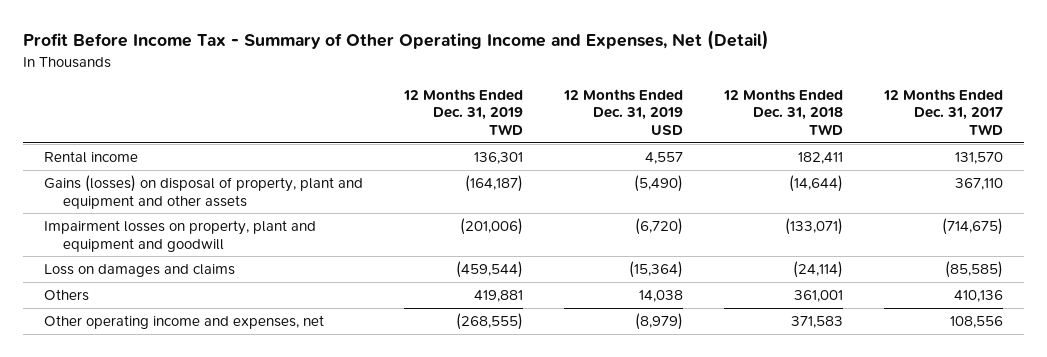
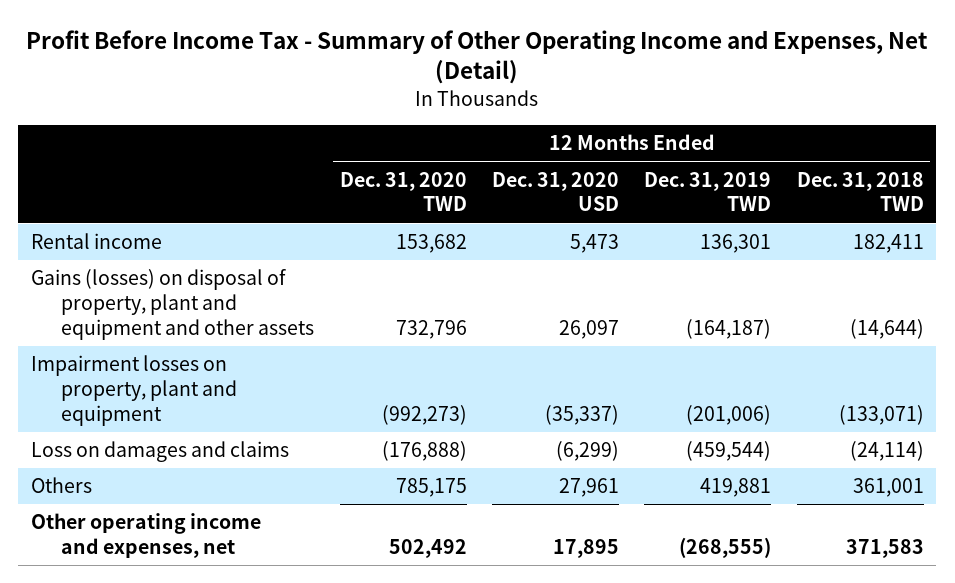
- | 12 Months Ended Dec. 31, 2019 TWD | 12 Months Ended Dec. 31, 2019 USD | 12 Months Ended Dec. 31, 2018 TWD | 12 Months Ended Dec. 31, 2017 TWD
+ | 12 Months Ended Dec. 31, 2020 TWD | 12 Months Ended Dec. 31, 2020 USD | 12 Months Ended Dec. 31, 2019 TWD | 12 Months Ended Dec. 31, 2018 TWD
- Impairment losses on property, plant and equipment and goodwill | (201,006) | (6,720) | (133,071) | (714,675)
+ Impairment losses on property, plant and equipment | (992,273) | (35,337) | (201,006) | (133,071)

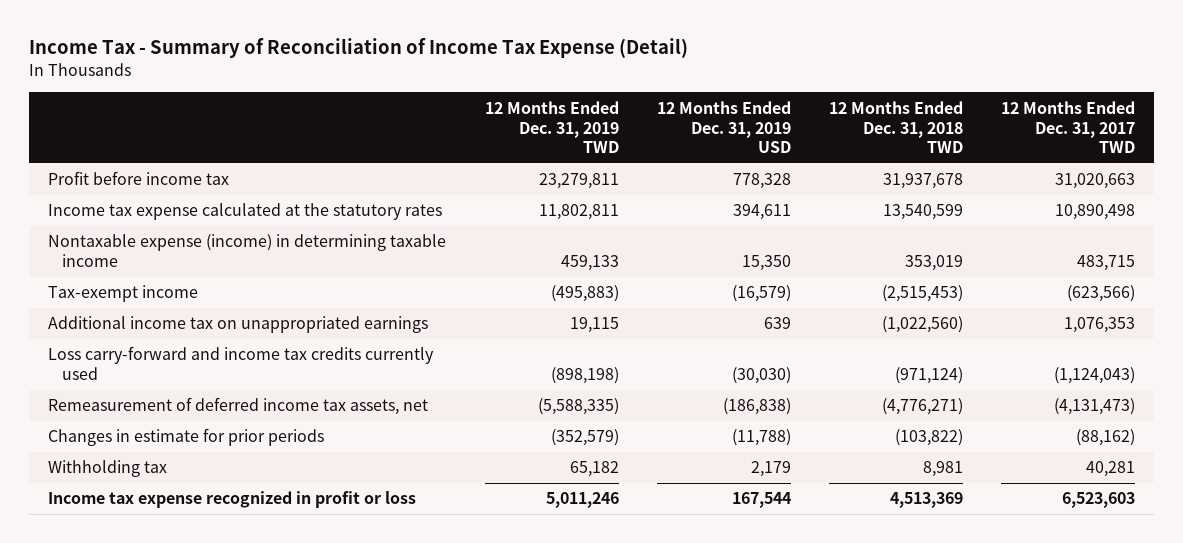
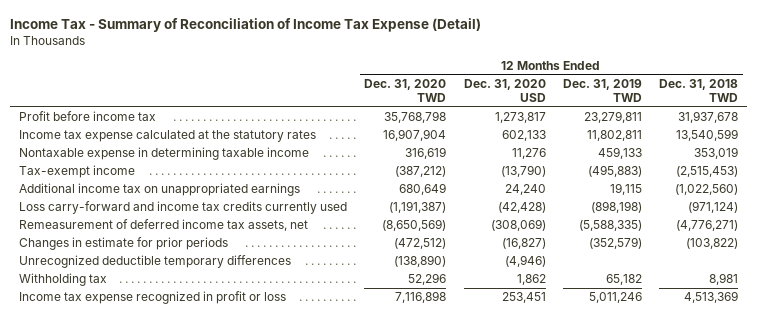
- | 12 Months Ended Dec. 31, 2019 TWD | 12 Months Ended Dec. 31, 2019 USD | 12 Months Ended Dec. 31, 2018 TWD | 12 Months Ended Dec. 31, 2017 TWD
+ | 12 Months Ended Dec. 31, 2020 TWD | 12 Months Ended Dec. 31, 2020 USD | 12 Months Ended Dec. 31, 2019 TWD | 12 Months Ended Dec. 31, 2018 TWD
- Nontaxable expense (income) in determining taxable income | 459,133 | 15,350 | 353,019 | 483,715
+ Nontaxable expense in determining taxable income | 316,619 | 11,276 | 459,133 | 353,019
+ Unrecognized deductible temporary differences | (138,890) | (4,946) | |

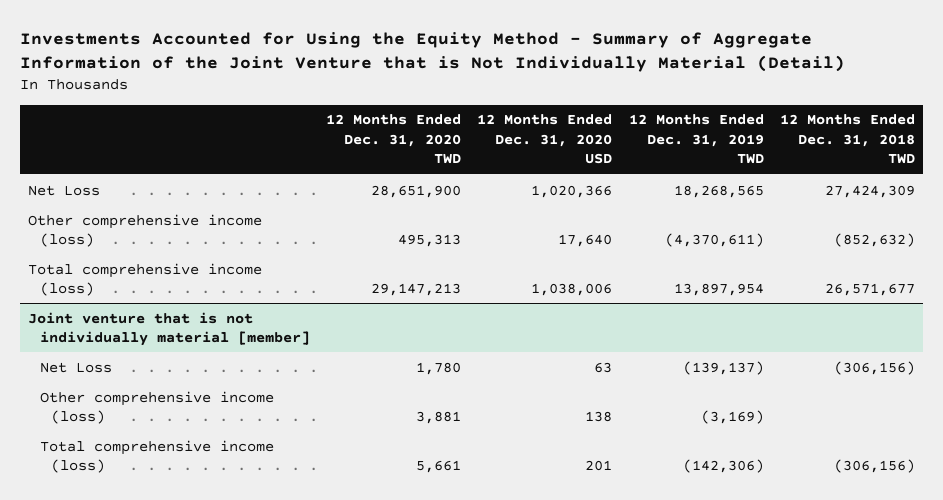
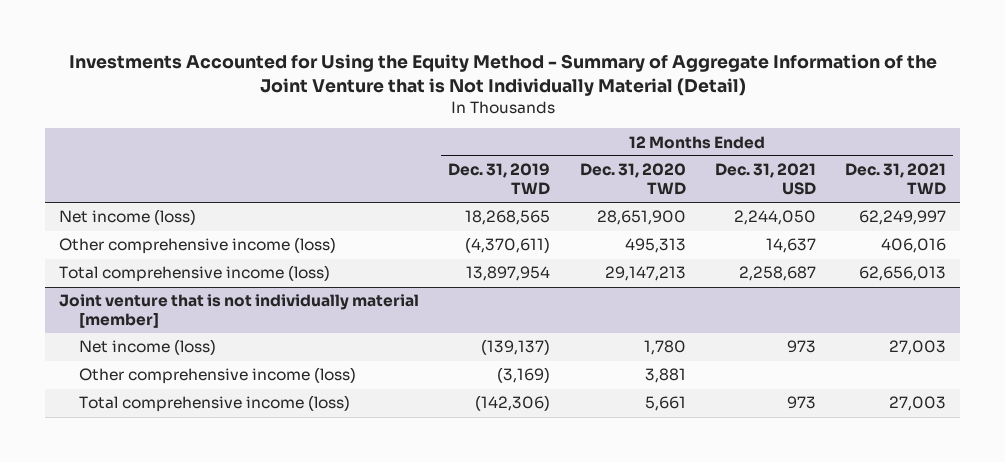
- | 12 Months Ended Dec. 31, 2020 TWD | 12 Months Ended Dec. 31, 2020 USD | 12 Months Ended Dec. 31, 2019 TWD | 12 Months Ended Dec. 31, 2018 TWD
+ | 12 Months Ended Dec. 31, 2019 TWD | 12 Months Ended Dec. 31, 2020 TWD | 12 Months Ended Dec. 31, 2021 USD | 12 Months Ended Dec. 31, 2021 TWD
- Net Loss | 28,651,900 | 1,020,366 | 18,268,565 | 27,424,309
+ Net income (loss) | 18,268,565 | 28,651,900 | 2,244,050 | 62,249,997
@ Joint venture that is not individually material [member]
- Net Loss | 1,780 | 63 | (139,137) | (306,156)
+ Net income (loss) | (139,137) | 1,780 | 973 | 27,003

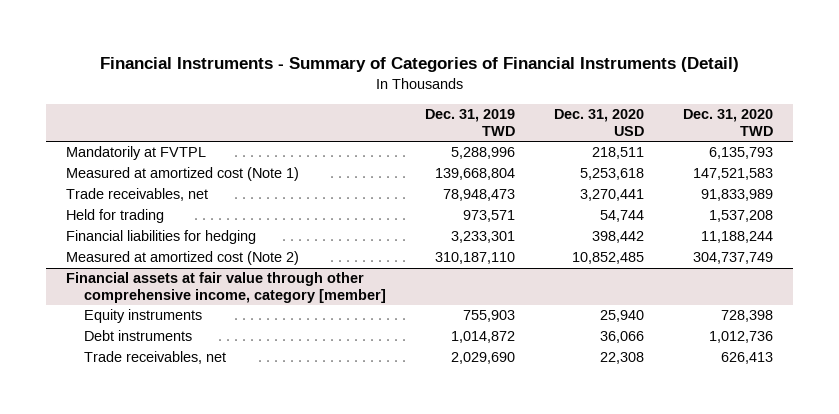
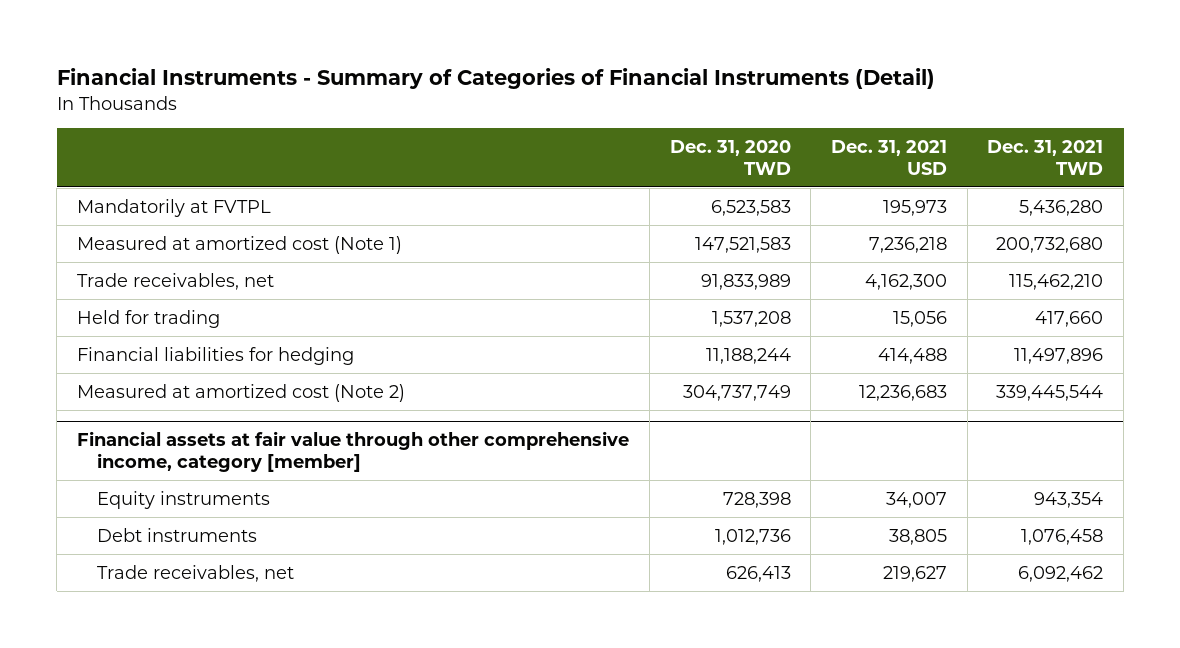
- | Dec. 31, 2019 TWD | Dec. 31, 2020 USD | Dec. 31, 2020 TWD
+ | Dec. 31, 2020 TWD | Dec. 31, 2021 USD | Dec. 31, 2021 TWD
- Mandatorily at FVTPL | 5,288,996 | 218,511 | 6,135,793
+ Mandatorily at FVTPL | 6,523,583 | 195,973 | 5,436,280

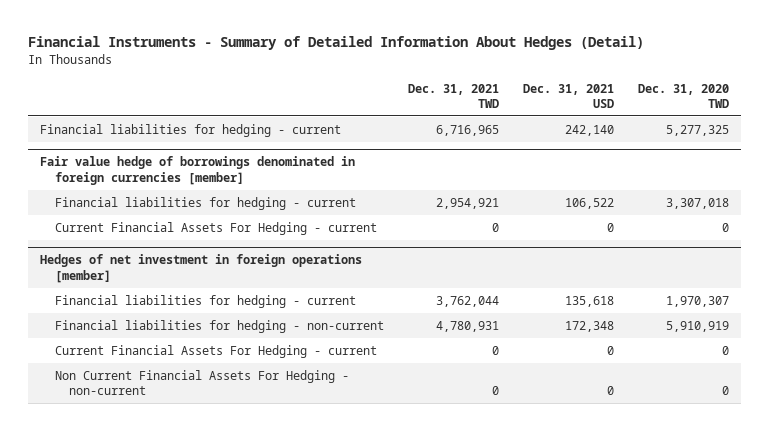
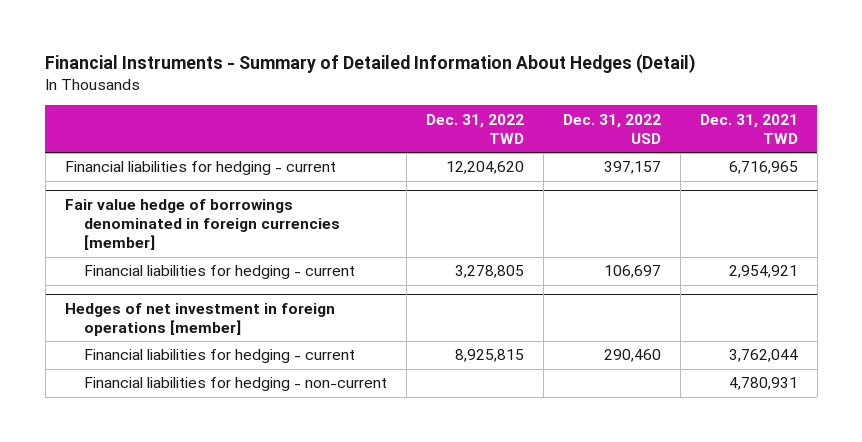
- | Dec. 31, 2021 TWD | Dec. 31, 2021 USD | Dec. 31, 2020 TWD
+ | Dec. 31, 2022 TWD | Dec. 31, 2022 USD | Dec. 31, 2021 TWD
@ Fair value hedge of borrowings denominated in foreign currencies [member]
- Current Financial Assets For Hedging - current | 0 | 0 | 0
@ Hedges of net investment in foreign operations [member]
- Current Financial Assets For Hedging - current | 0 | 0 | 0
- Non Current Financial Assets For Hedging - non-current | 0 | 0 | 0

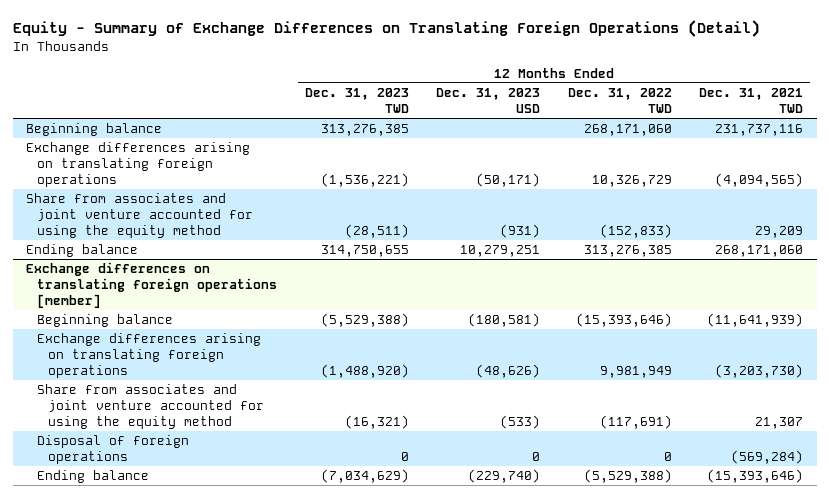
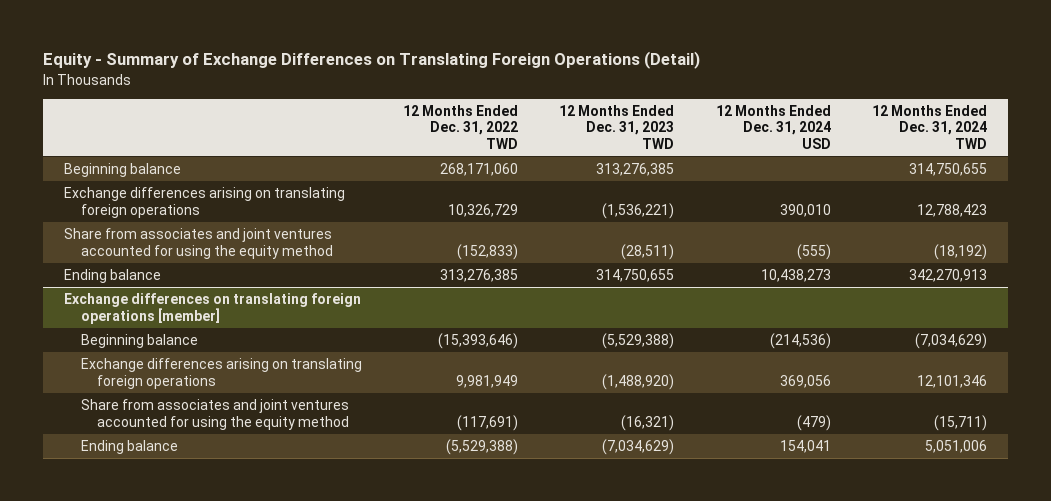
- | 12 Months Ended Dec. 31, 2023 TWD | 12 Months Ended Dec. 31, 2023 USD | 12 Months Ended Dec. 31, 2022 TWD | 12 Months Ended Dec. 31, 2021 TWD
+ | 12 Months Ended Dec. 31, 2022 TWD | 12 Months Ended Dec. 31, 2023 TWD | 12 Months Ended Dec. 31, 2024 USD | 12 Months Ended Dec. 31, 2024 TWD
- Share from associates and joint venture accounted for using the equity method | (28,511) | (931) | (152,833) | 29,209
+ Share from associates and joint ventures accounted for using the equity method | (152,833) | (28,511) | (555) | (18,192)
@ Exchange differences on translating foreign operations [member]
- Share from associates and joint venture accounted for using the equity method | (16,321) | (533) | (117,691) | 21,307
- Disposal of foreign operations | 0 | 0 | 0 | (569,284)
+ Share from associates and joint ventures accounted for using the equity method | (117,691) | (16,321) | (479) | (15,711)

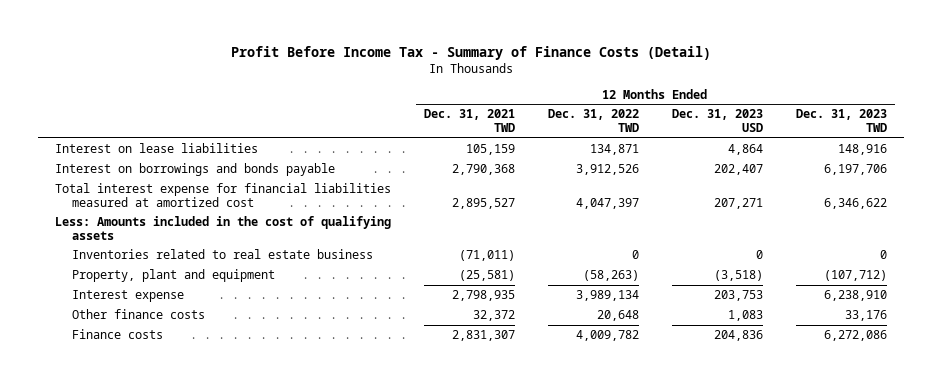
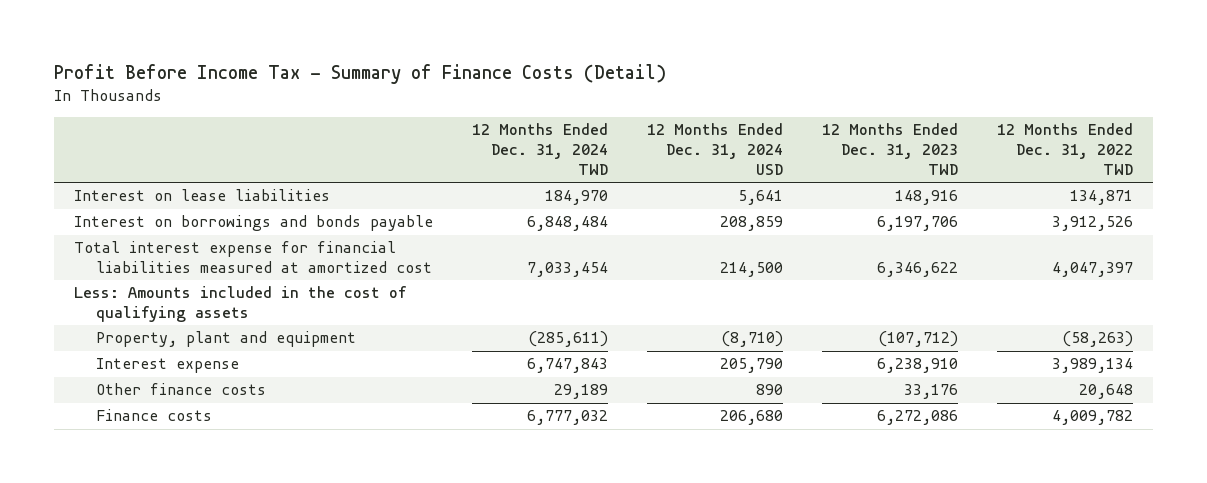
- | 12 Months Ended Dec. 31, 2021 TWD | 12 Months Ended Dec. 31, 2022 TWD | 12 Months Ended Dec. 31, 2023 USD | 12 Months Ended Dec. 31, 2023 TWD
+ | 12 Months Ended Dec. 31, 2024 TWD | 12 Months Ended Dec. 31, 2024 USD | 12 Months Ended Dec. 31, 2023 TWD | 12 Months Ended Dec. 31, 2022 TWD
- Inventories related to real estate business | (71,011) | 0 | 0 | 0

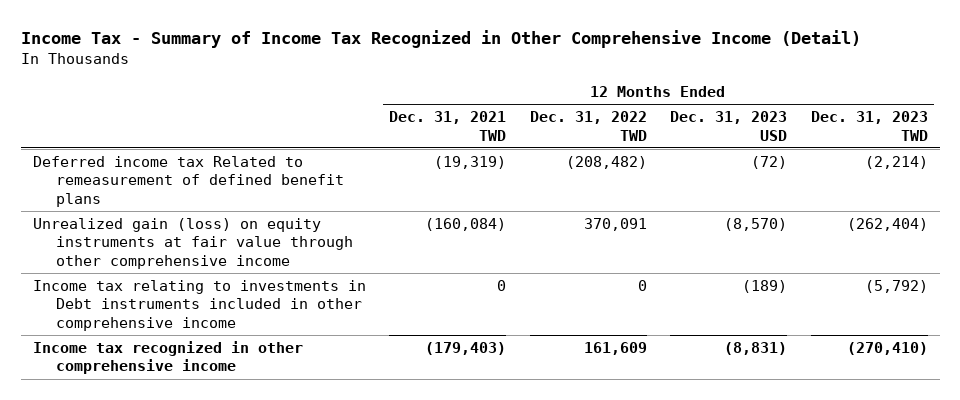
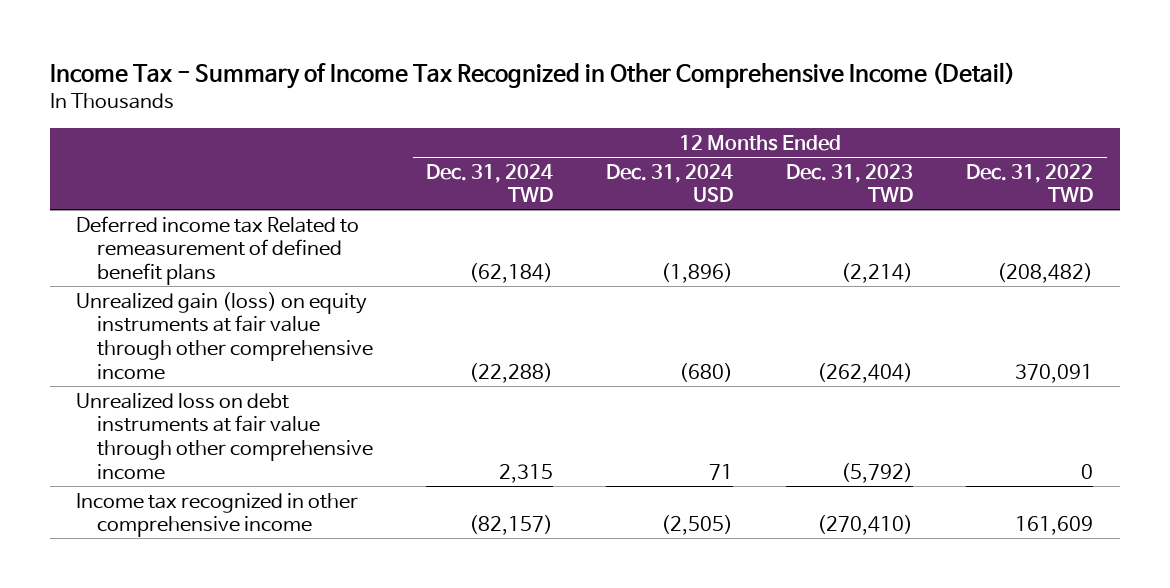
- | 12 Months Ended Dec. 31, 2021 TWD | 12 Months Ended Dec. 31, 2022 TWD | 12 Months Ended Dec. 31, 2023 USD | 12 Months Ended Dec. 31, 2023 TWD
+ | 12 Months Ended Dec. 31, 2024 TWD | 12 Months Ended Dec. 31, 2024 USD | 12 Months Ended Dec. 31, 2023 TWD | 12 Months Ended Dec. 31, 2022 TWD
- Income tax relating to investments in Debt instruments included in other comprehensive income | 0 | 0 | (189) | (5,792)
+ Unrealized loss on debt instruments at fair value through other comprehensive income | 2,315 | 71 | (5,792) | 0

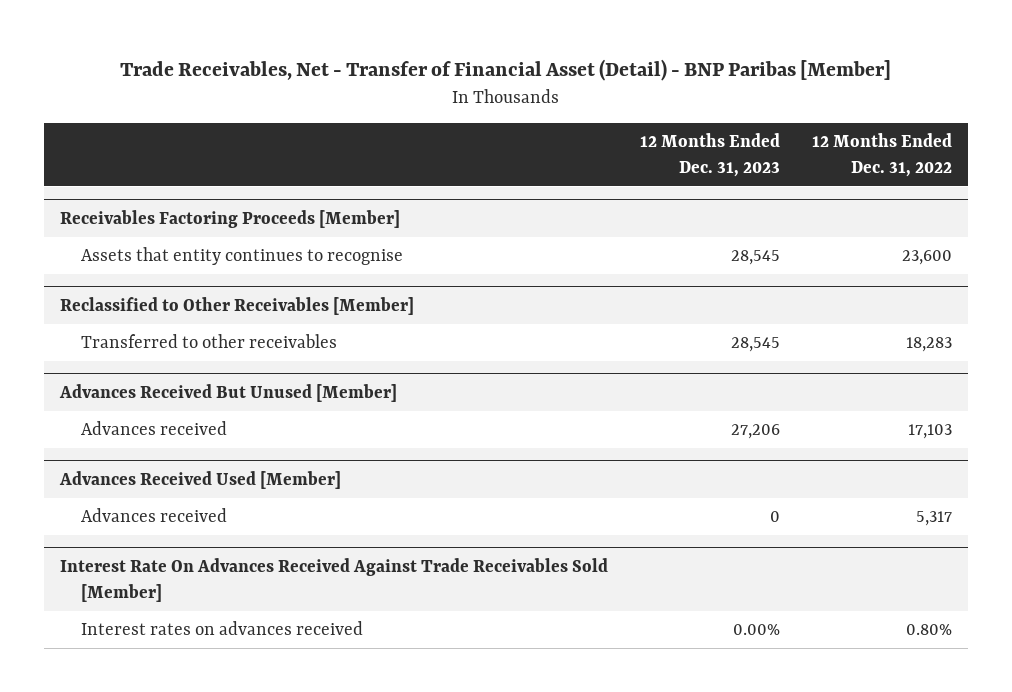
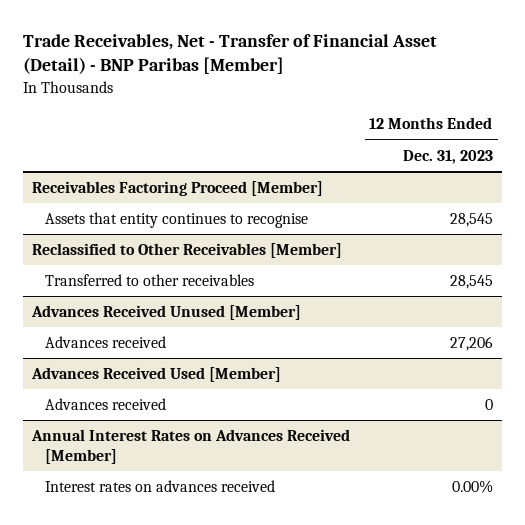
- | 12 Months Ended Dec. 31, 2023 | 12 Months Ended Dec. 31, 2022
+ | 12 Months Ended Dec. 31, 2023
- Receivables Factoring Proceeds [Member]
+ Receivables Factoring Proceed [Member]
- Advances Received But Unused [Member]
+ Advances Received Unused [Member]
- Interest Rate On Advances Received Against Trade Receivables Sold [Member]
+ Annual Interest Rates on Advances Received [Member]

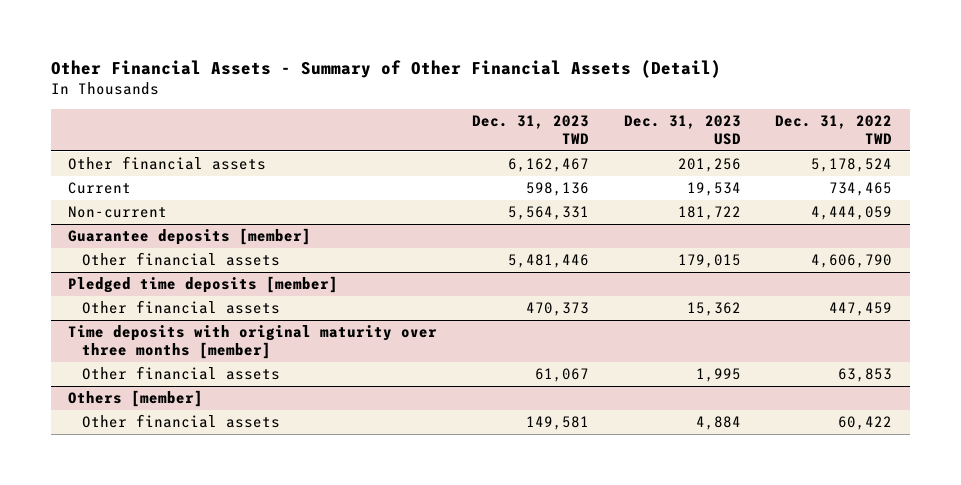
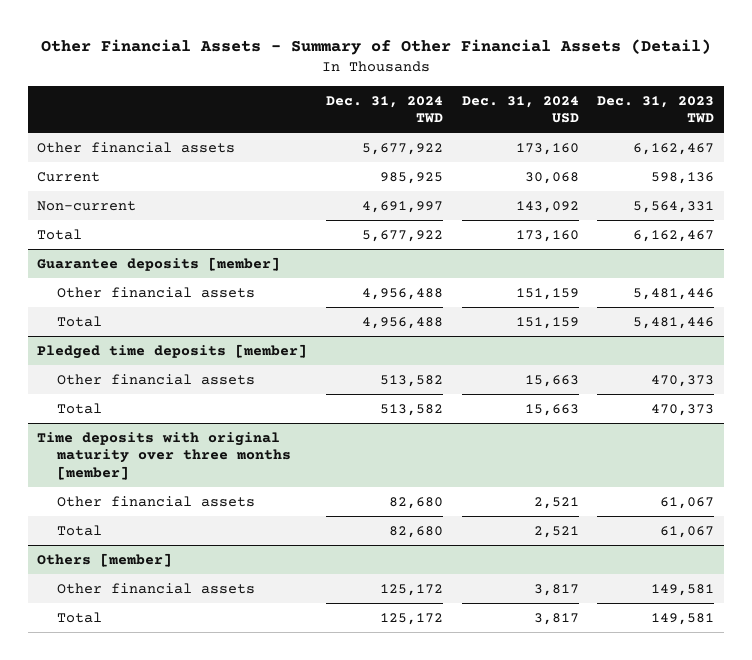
- | Dec. 31, 2023 TWD | Dec. 31, 2023 USD | Dec. 31, 2022 TWD
+ | Dec. 31, 2024 TWD | Dec. 31, 2024 USD | Dec. 31, 2023 TWD
+ Total | 5,677,922 | 173,160 | 6,162,467
@ Guarantee deposits [member]
+ Total | 4,956,488 | 151,159 | 5,481,446
@ Pledged time deposits [member]
+ Total | 513,582 | 15,663 | 470,373
@ Time deposits with original maturity over three months [member]
+ Total | 82,680 | 2,521 | 61,067
@ Others [member]
+ Total | 125,172 | 3,817 | 149,581

